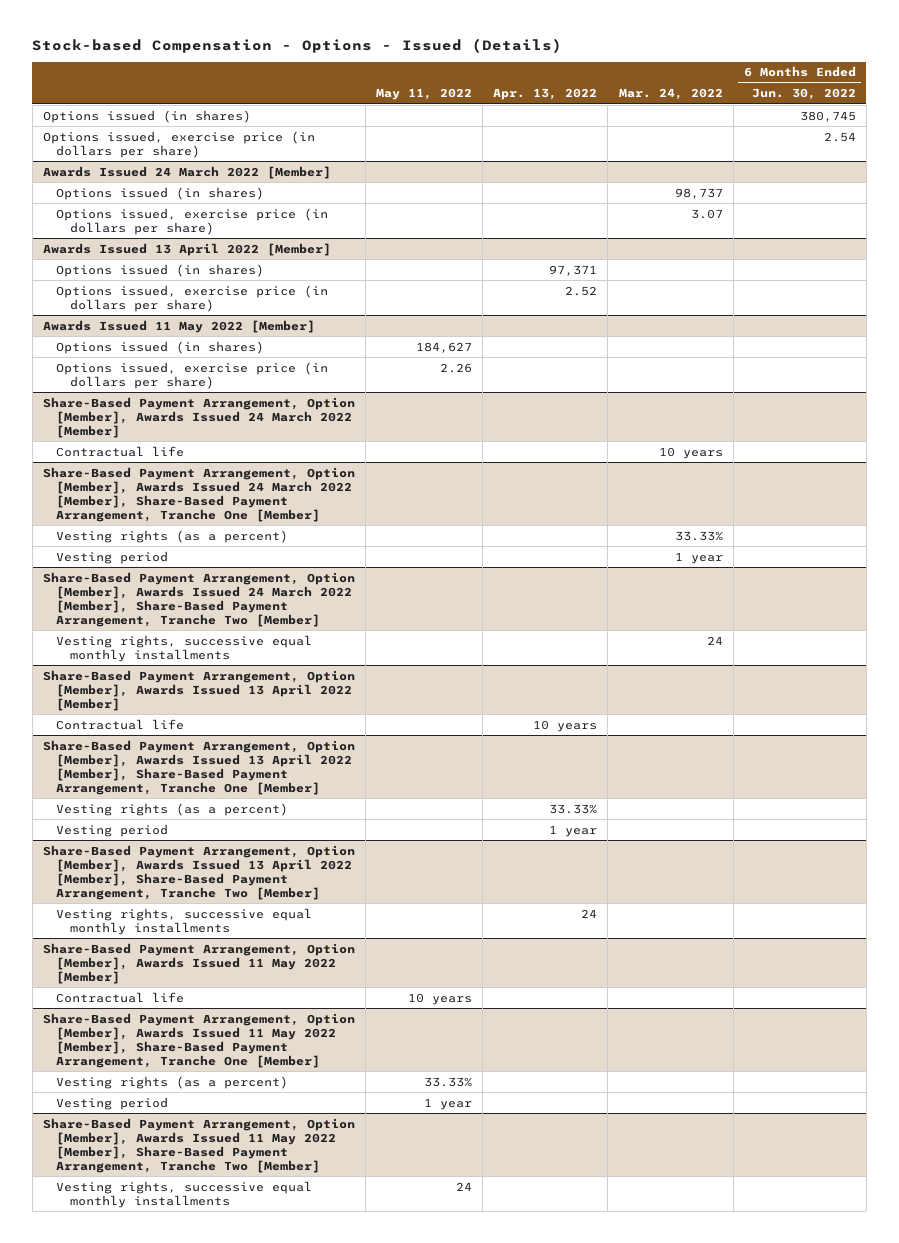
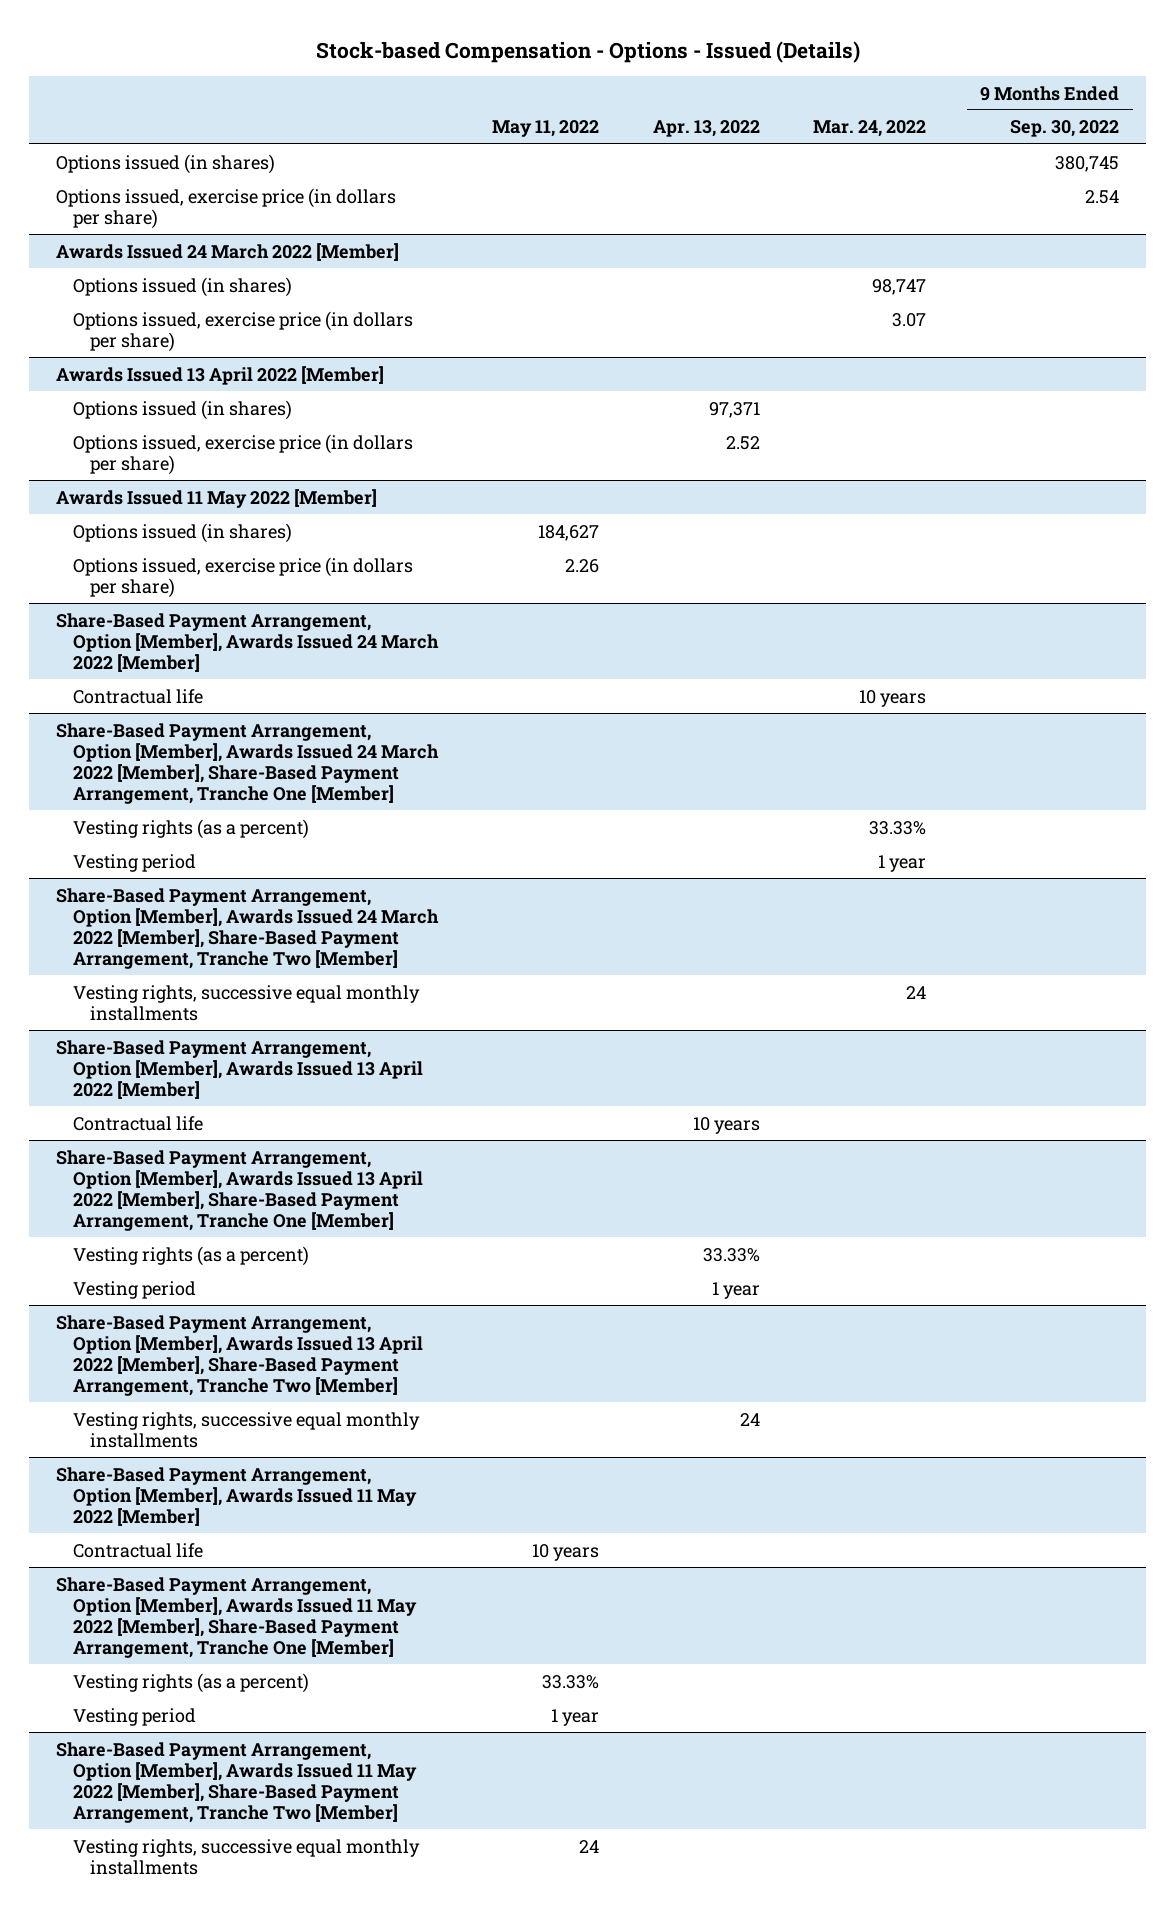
- | May 11, 2022 | Apr. 13, 2022 | Mar. 24, 2022 | 6 Months Ended Jun. 30, 2022
+ | May 11, 2022 | Apr. 13, 2022 | Mar. 24, 2022 | 9 Months Ended Sep. 30, 2022
@ Awards Issued 24 March 2022 [Member]
- Options issued (in shares) | | | 98,737 |
+ Options issued (in shares) | | | 98,747 |

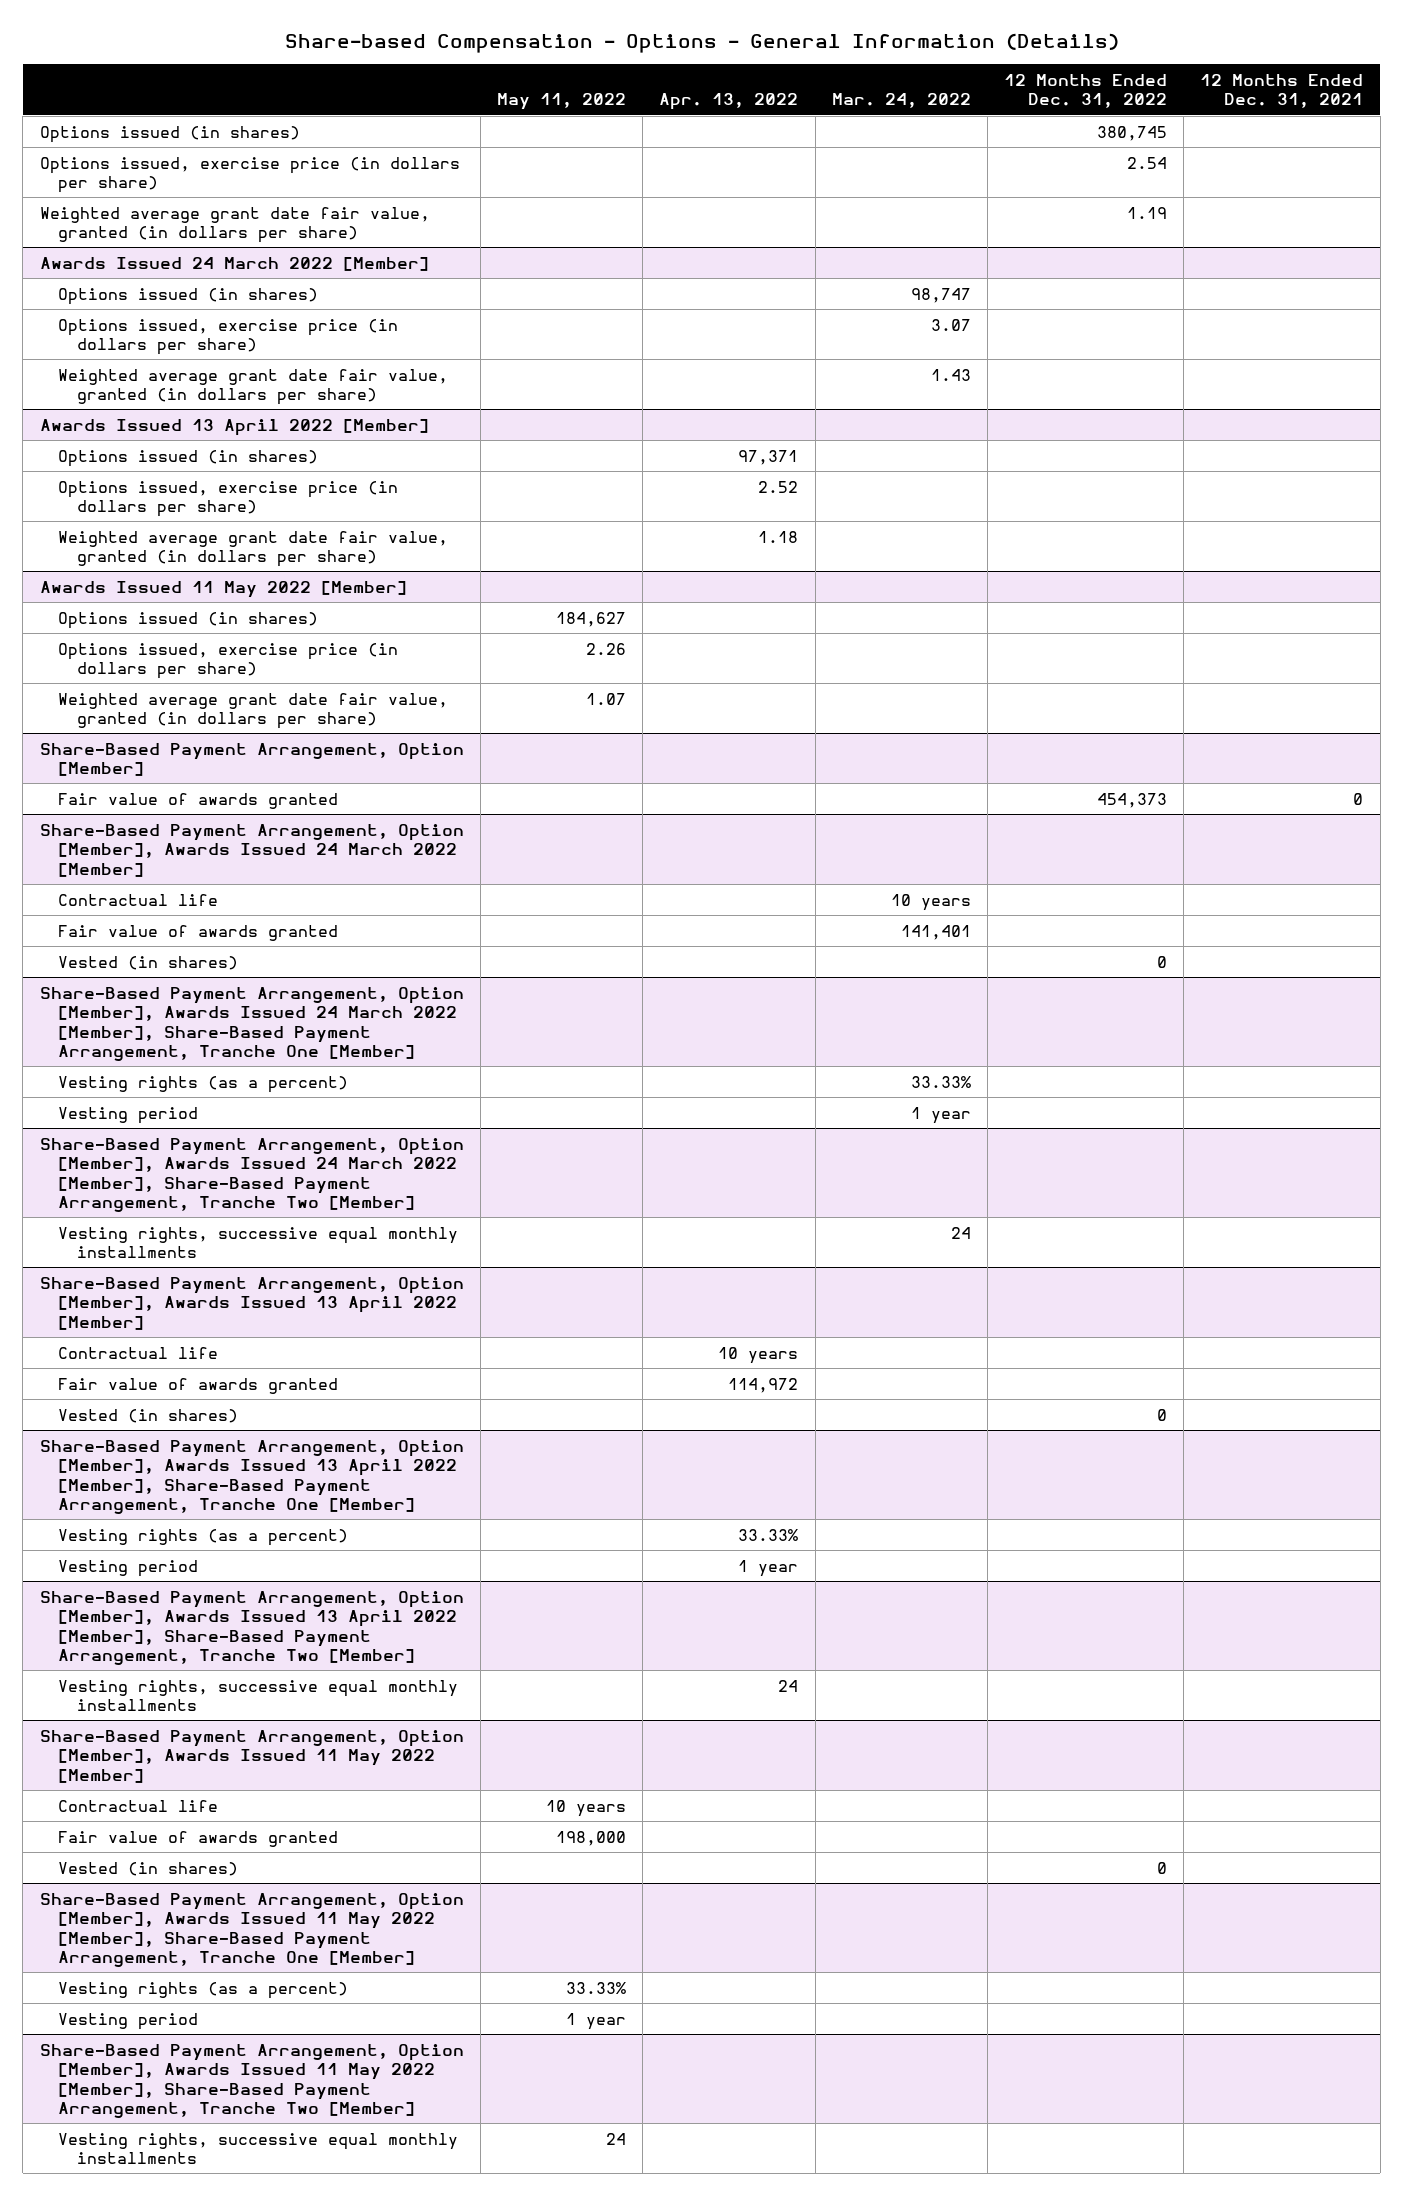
- Stock-based Compensation - Options - Issued (Details)
+ Share-based Compensation - Options - General Information (Details)
- | May 11, 2022 | Apr. 13, 2022 | Mar. 24, 2022 | 9 Months Ended Sep. 30, 2022
+ | May 11, 2022 | Apr. 13, 2022 | Mar. 24, 2022 | 12 Months Ended Dec. 31, 2022 | 12 Months Ended Dec. 31, 2021
+ Weighted average grant date fair value, granted (in dollars per share) | | | | 1.19 |
@ Awards Issued 24 March 2022 [Member]
+ Weighted average grant date fair value, granted (in dollars per share) | | | 1.43 | |
@ Awards Issued 13 April 2022 [Member]
+ Weighted average grant date fair value, granted (in dollars per share) | | 1.18 | | |
@ Awards Issued 11 May 2022 [Member]
+ Weighted average grant date fair value, granted (in dollars per share) | 1.07 | | | |
+ Share-Based Payment Arrangement, Option [Member]
+ Fair value of awards granted | | | | 454,373 | 0
@ Share-Based Payment Arrangement, Option [Member], Awards Issued 24 March 2022 [Member]
+ Fair value of awards granted | | | 141,401 | |
+ Vested (in shares) | | | | 0 |
@ Share-Based Payment Arrangement, Option [Member], Awards Issued 13 April 2022 [Member]
+ Fair value of awards granted | | 114,972 | | |
+ Vested (in shares) | | | | 0 |
@ Share-Based Payment Arrangement, Option [Member], Awards Issued 11 May 2022 [Member]
+ Fair value of awards granted | 198,000 | | | |
+ Vested (in shares) | | | | 0 |

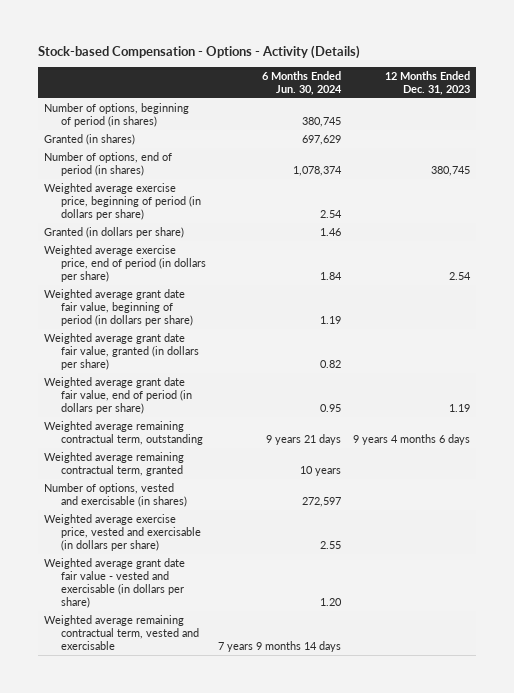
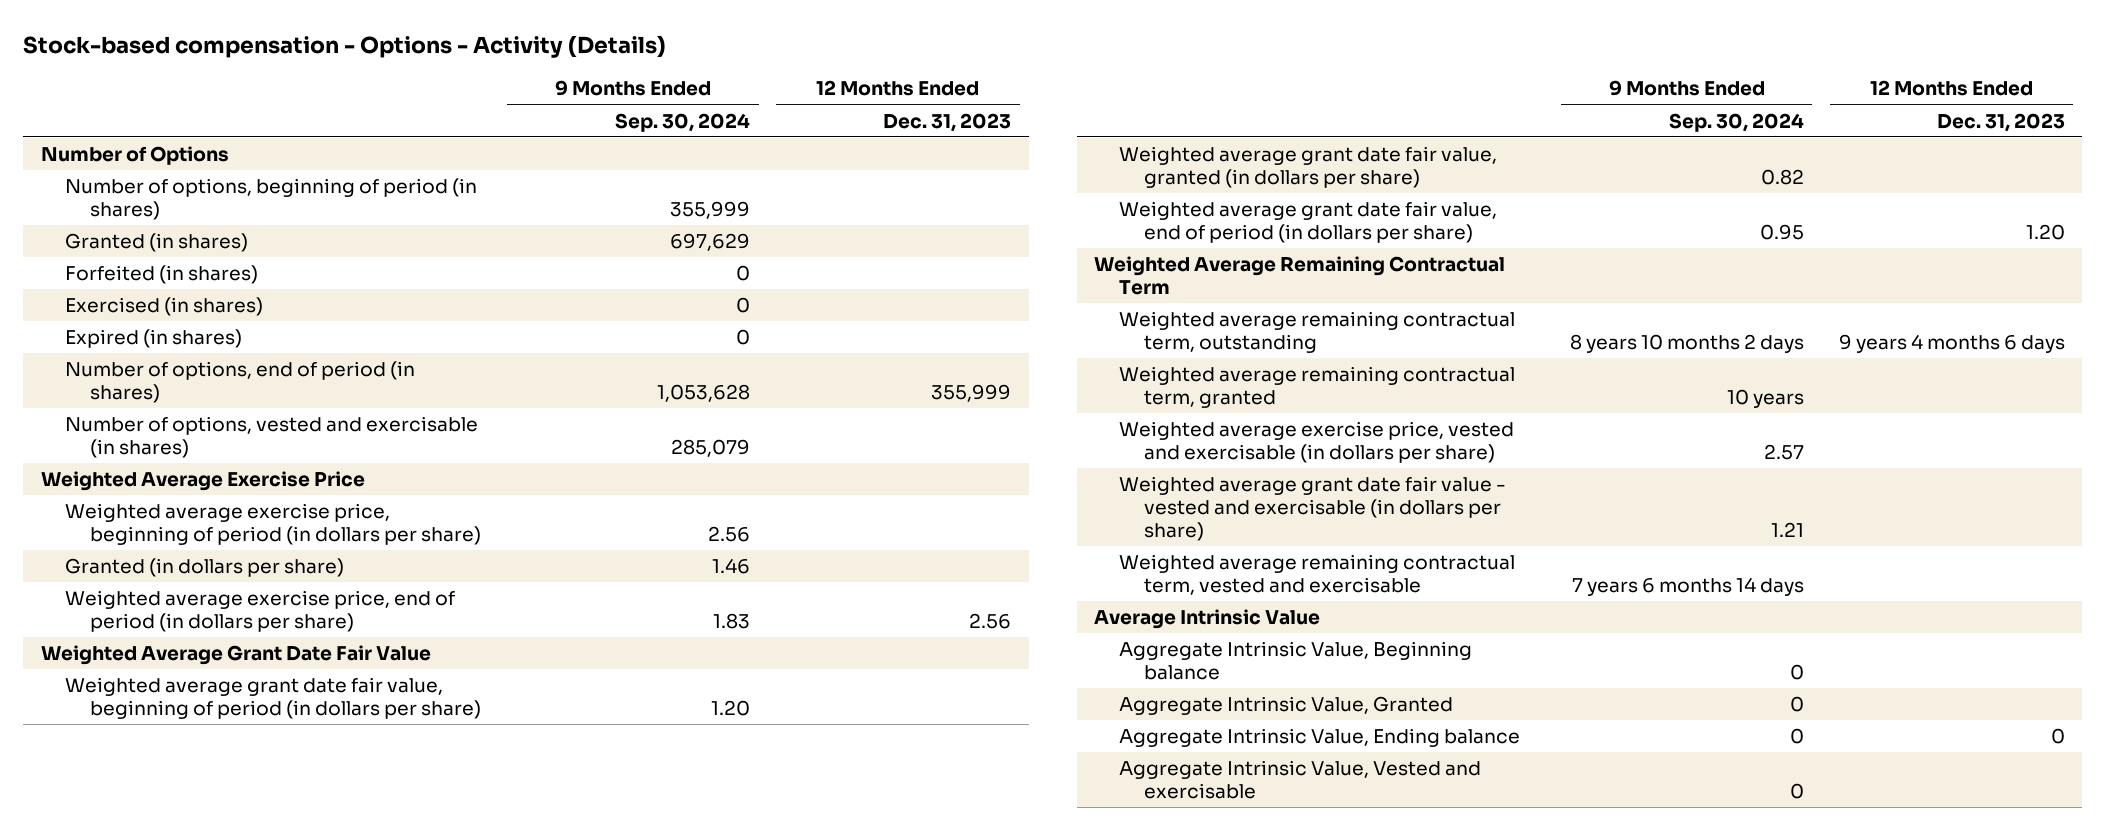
- Stock-based Compensation - Options - Activity (Details)
+ Stock-based compensation - Options - Activity (Details)
- | 6 Months Ended Jun. 30, 2024 | 12 Months Ended Dec. 31, 2023
+ | 9 Months Ended Sep. 30, 2024 | 12 Months Ended Dec. 31, 2023
+ Number of Options
- Number of options, end of period (in shares) | 1,078,374 | 380,745
+ Forfeited (in shares) | 0 |
+ Exercised (in shares) | 0 |
+ Expired (in shares) | 0 |
+ Number of options, end of period (in shares) | 1,053,628 | 355,999
moved up: Number of options, vested and exercisable (in shares) | 285,079 |
+ Weighted Average Exercise Price
- Weighted average exercise price, end of period (in dollars per share) | 1.84 | 2.54
+ Weighted average exercise price, end of period (in dollars per share) | 1.83 | 2.56
+ Weighted Average Grant Date Fair Value
- Weighted average grant date fair value, end of period (in dollars per share) | 0.95 | 1.19
+ Weighted average grant date fair value, end of period (in dollars per share) | 0.95 | 1.20
+ Weighted Average Remaining Contractual Term
+ Average Intrinsic Value
+ Aggregate Intrinsic Value, Beginning balance | 0 |
+ Aggregate Intrinsic Value, Granted | 0 |
+ Aggregate Intrinsic Value, Ending balance | 0 | 0
+ Aggregate Intrinsic Value, Vested and exercisable | 0 |

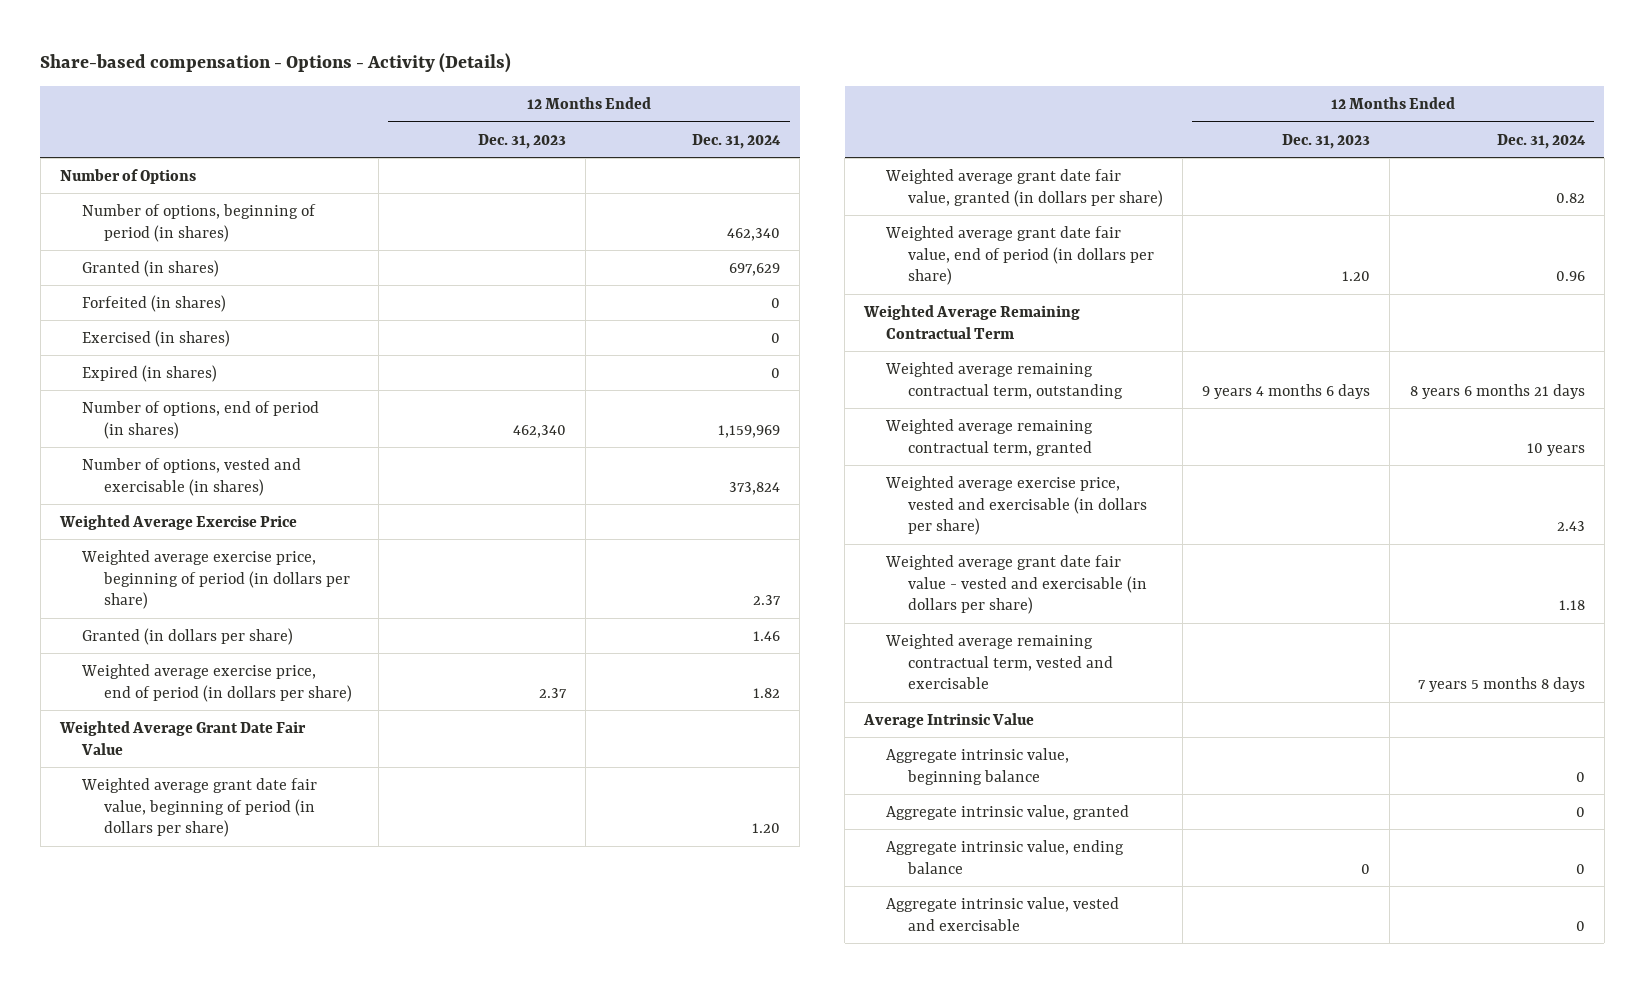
- Stock-based compensation - Options - Activity (Details)
+ Share-based compensation - Options - Activity (Details)
- | 9 Months Ended Sep. 30, 2024 | 12 Months Ended Dec. 31, 2023
+ | 12 Months Ended Dec. 31, 2023 | 12 Months Ended Dec. 31, 2024
- Number of options, end of period (in shares) | 1,053,628 | 355,999
+ Number of options, end of period (in shares) | 462,340 | 1,159,969
- Weighted average exercise price, end of period (in dollars per share) | 1.83 | 2.56
+ Weighted average exercise price, end of period (in dollars per share) | 2.37 | 1.82
- Aggregate Intrinsic Value, Beginning balance | 0 |
- Aggregate Intrinsic Value, Granted | 0 |
- Aggregate Intrinsic Value, Ending balance | 0 | 0
- Aggregate Intrinsic Value, Vested and exercisable | 0 |
+ Aggregate intrinsic value, beginning balance | | 0
+ Aggregate intrinsic value, granted | | 0
+ Aggregate intrinsic value, ending balance | 0 | 0
+ Aggregate intrinsic value, vested and exercisable | | 0

